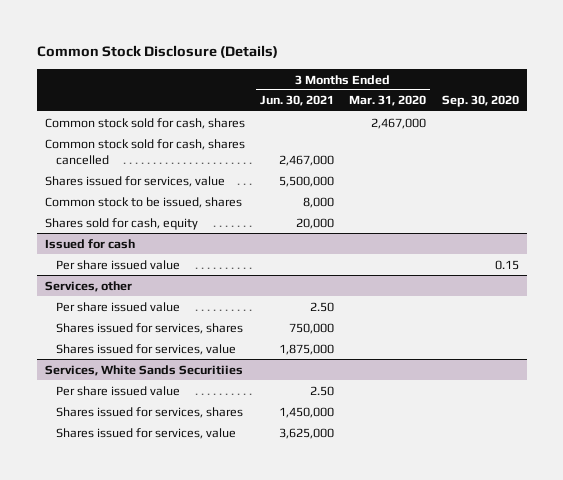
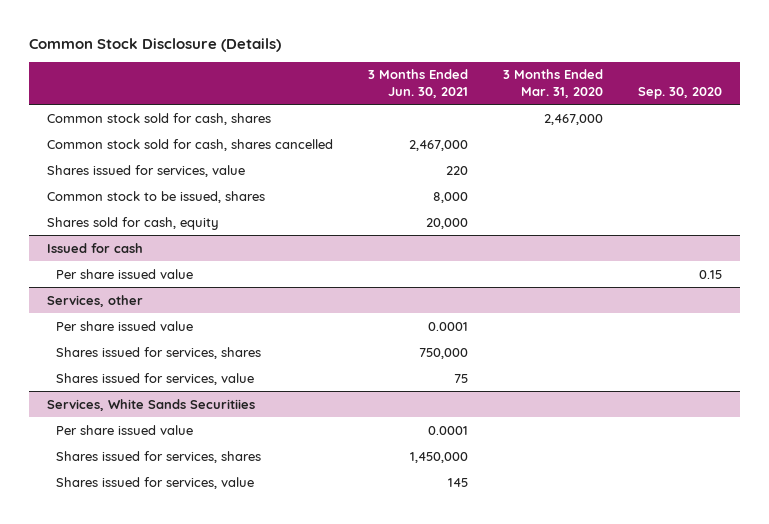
- Shares issued for services, value | 5,500,000 | |
+ Shares issued for services, value | 220 | |
@ Services, other
- Per share issued value | 2.50 | |
+ Per share issued value | 0.0001 | |
- Shares issued for services, value | 1,875,000 | |
+ Shares issued for services, value | 75 | |
@ Services, White Sands Securitiies
- Per share issued value | 2.50 | |
+ Per share issued value | 0.0001 | |
- Shares issued for services, value | 3,625,000 | |
+ Shares issued for services, value | 145 | |

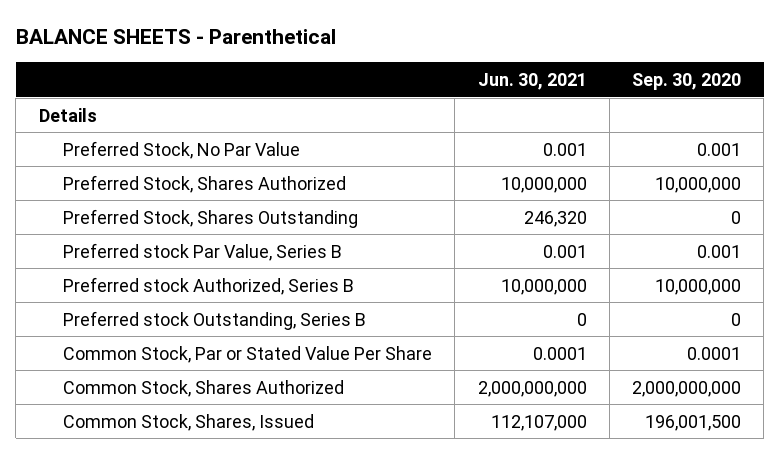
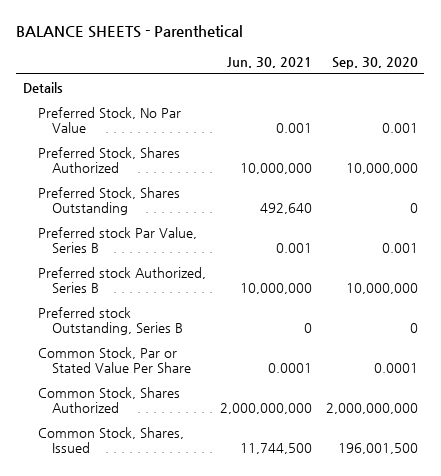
- Preferred Stock, Shares Outstanding | 246,320 | 0
+ Preferred Stock, Shares Outstanding | 492,640 | 0
- Common Stock, Shares, Issued | 112,107,000 | 196,001,500
+ Common Stock, Shares, Issued | 11,744,500 | 196,001,500

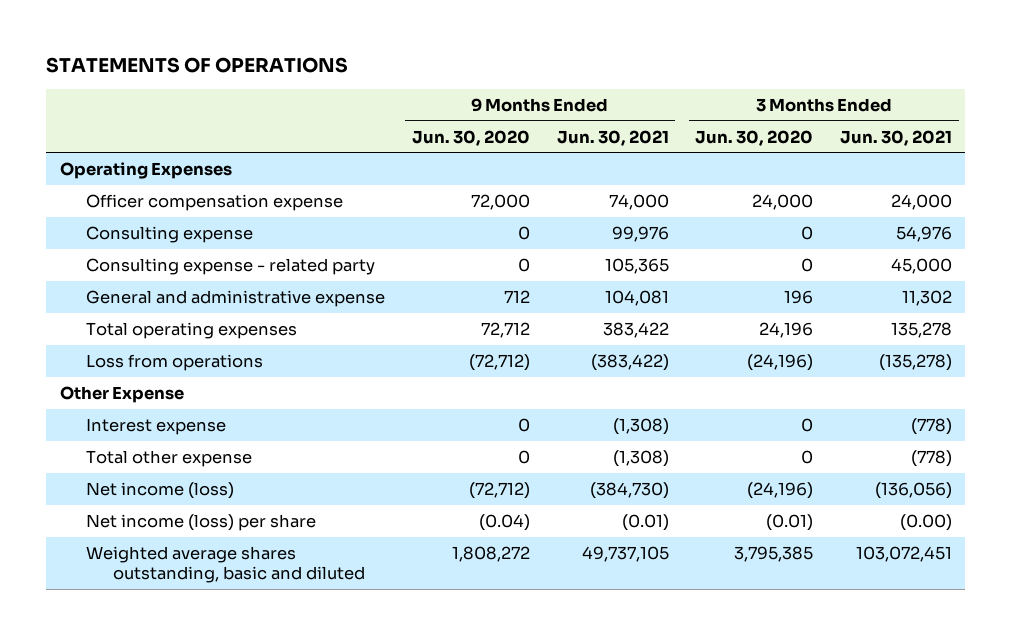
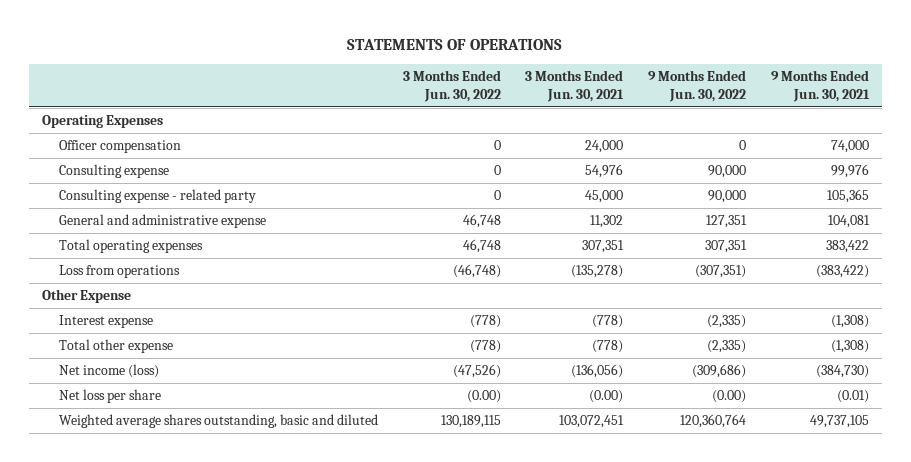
- | 9 Months Ended Jun. 30, 2020 | 9 Months Ended Jun. 30, 2021 | 3 Months Ended Jun. 30, 2020 | 3 Months Ended Jun. 30, 2021
+ | 3 Months Ended Jun. 30, 2022 | 3 Months Ended Jun. 30, 2021 | 9 Months Ended Jun. 30, 2022 | 9 Months Ended Jun. 30, 2021
- Officer compensation expense | 72,000 | 74,000 | 24,000 | 24,000
+ Officer compensation | 0 | 24,000 | 0 | 74,000
- Total operating expenses | 72,712 | 383,422 | 24,196 | 135,278
+ Total operating expenses | 46,748 | 307,351 | 307,351 | 383,422
- Net income (loss) per share | (0.04) | (0.01) | (0.01) | (0.00)
+ Net loss per share | (0.00) | (0.00) | (0.00) | (0.01)

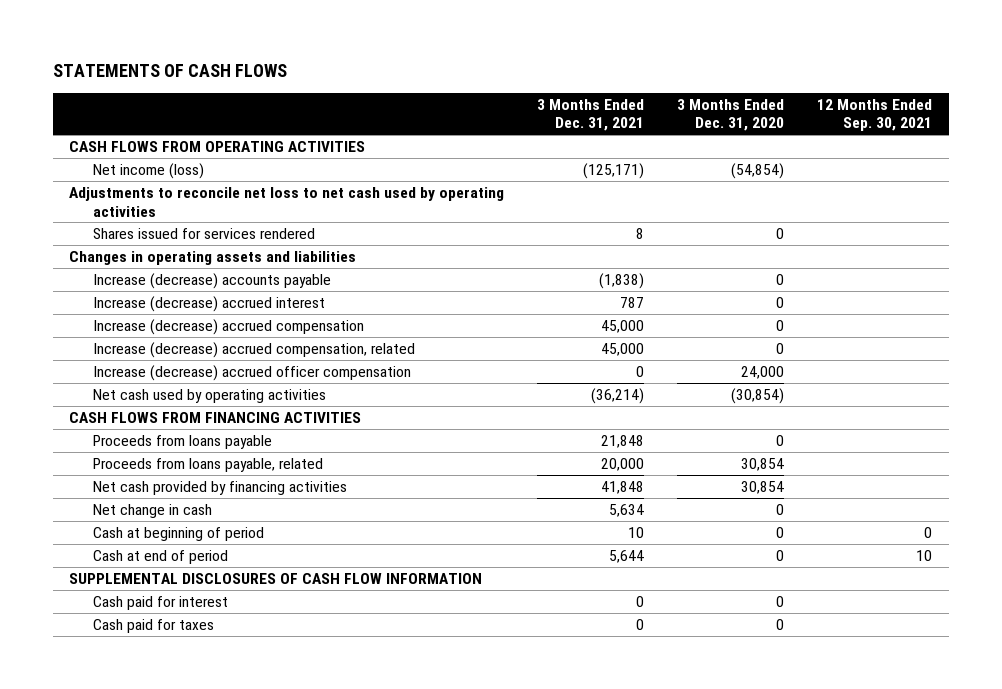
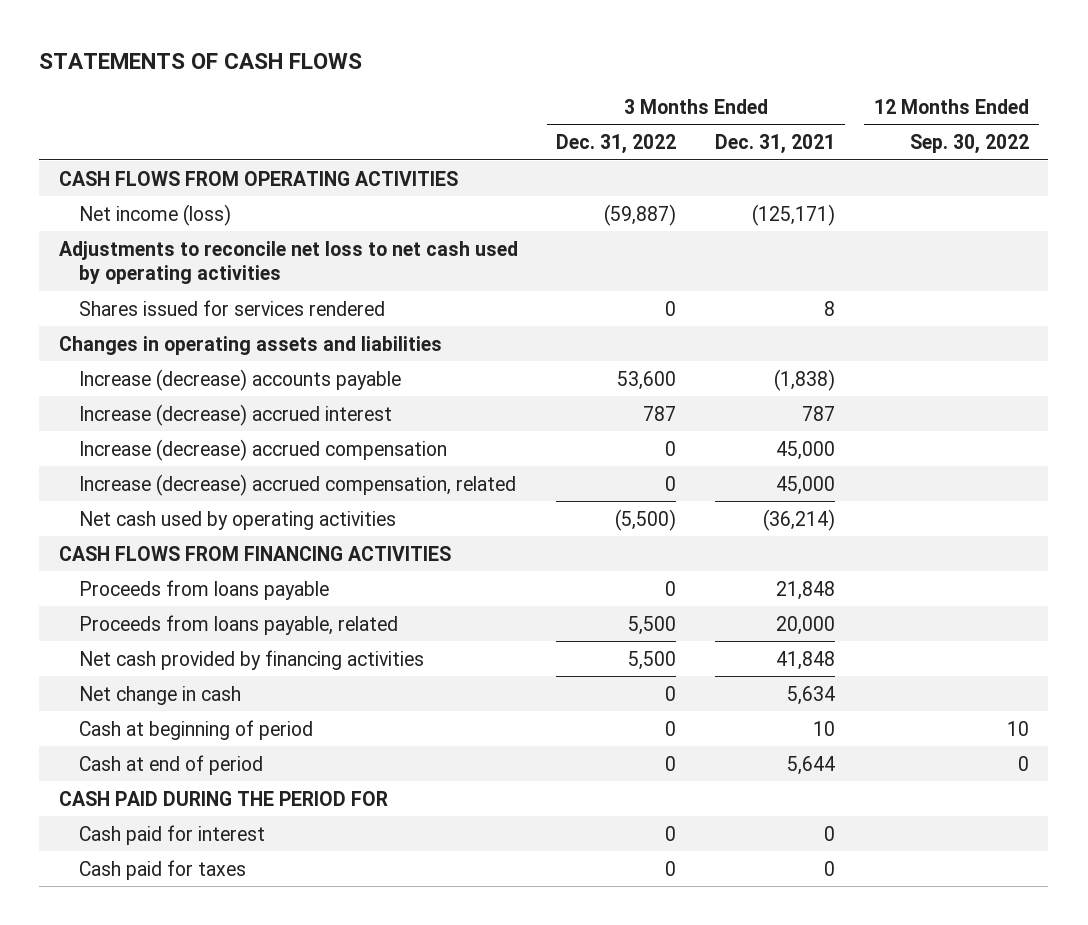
- | 3 Months Ended Dec. 31, 2021 | 3 Months Ended Dec. 31, 2020 | 12 Months Ended Sep. 30, 2021
+ | 3 Months Ended Dec. 31, 2022 | 3 Months Ended Dec. 31, 2021 | 12 Months Ended Sep. 30, 2022
- Increase (decrease) accrued officer compensation | 0 | 24,000 |
- SUPPLEMENTAL DISCLOSURES OF CASH FLOW INFORMATION
+ CASH PAID DURING THE PERIOD FOR

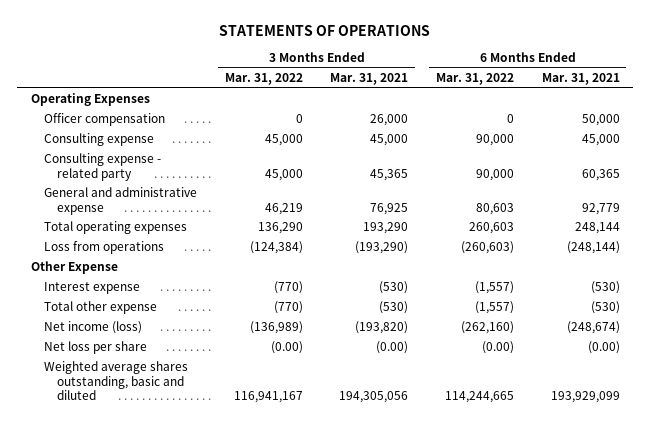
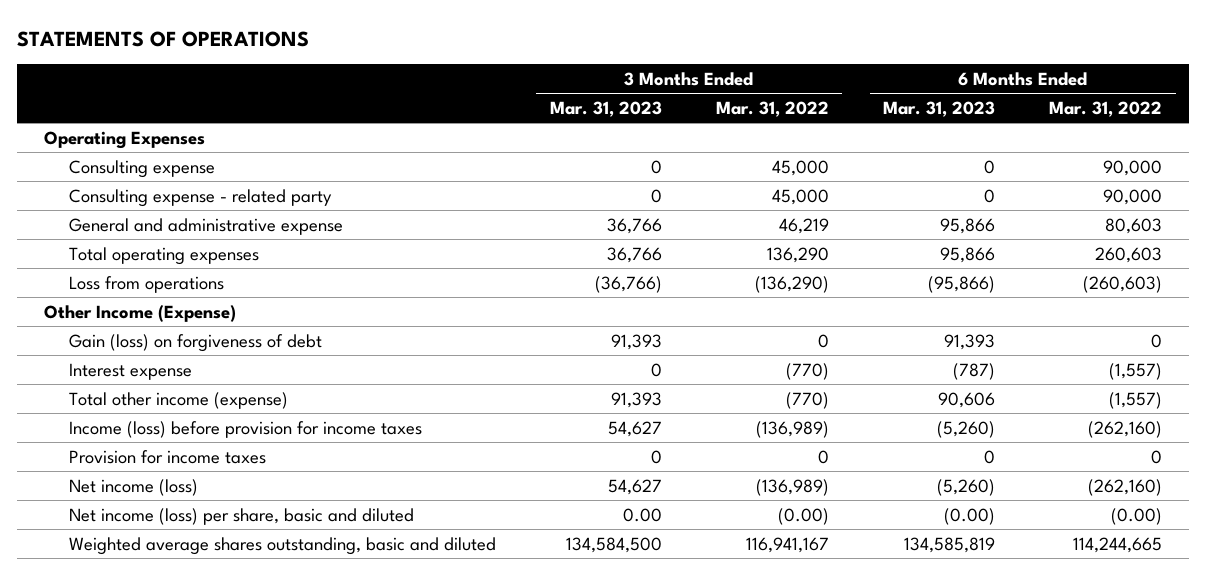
- | 3 Months Ended Mar. 31, 2022 | 3 Months Ended Mar. 31, 2021 | 6 Months Ended Mar. 31, 2022 | 6 Months Ended Mar. 31, 2021
+ | 3 Months Ended Mar. 31, 2023 | 3 Months Ended Mar. 31, 2022 | 6 Months Ended Mar. 31, 2023 | 6 Months Ended Mar. 31, 2022
- Officer compensation | 0 | 26,000 | 0 | 50,000
- Loss from operations | (124,384) | (193,290) | (260,603) | (248,144)
- Other Expense
+ Loss from operations | (36,766) | (136,290) | (95,866) | (260,603)
+ Other Income (Expense)
+ Gain (loss) on forgiveness of debt | 91,393 | 0 | 91,393 | 0
- Total other expense | (770) | (530) | (1,557) | (530)
+ Total other income (expense) | 91,393 | (770) | 90,606 | (1,557)
+ Income (loss) before provision for income taxes | 54,627 | (136,989) | (5,260) | (262,160)
+ Provision for income taxes | 0 | 0 | 0 | 0
- Net loss per share | (0.00) | (0.00) | (0.00) | (0.00)
+ Net income (loss) per share, basic and diluted | 0.00 | (0.00) | (0.00) | (0.00)

